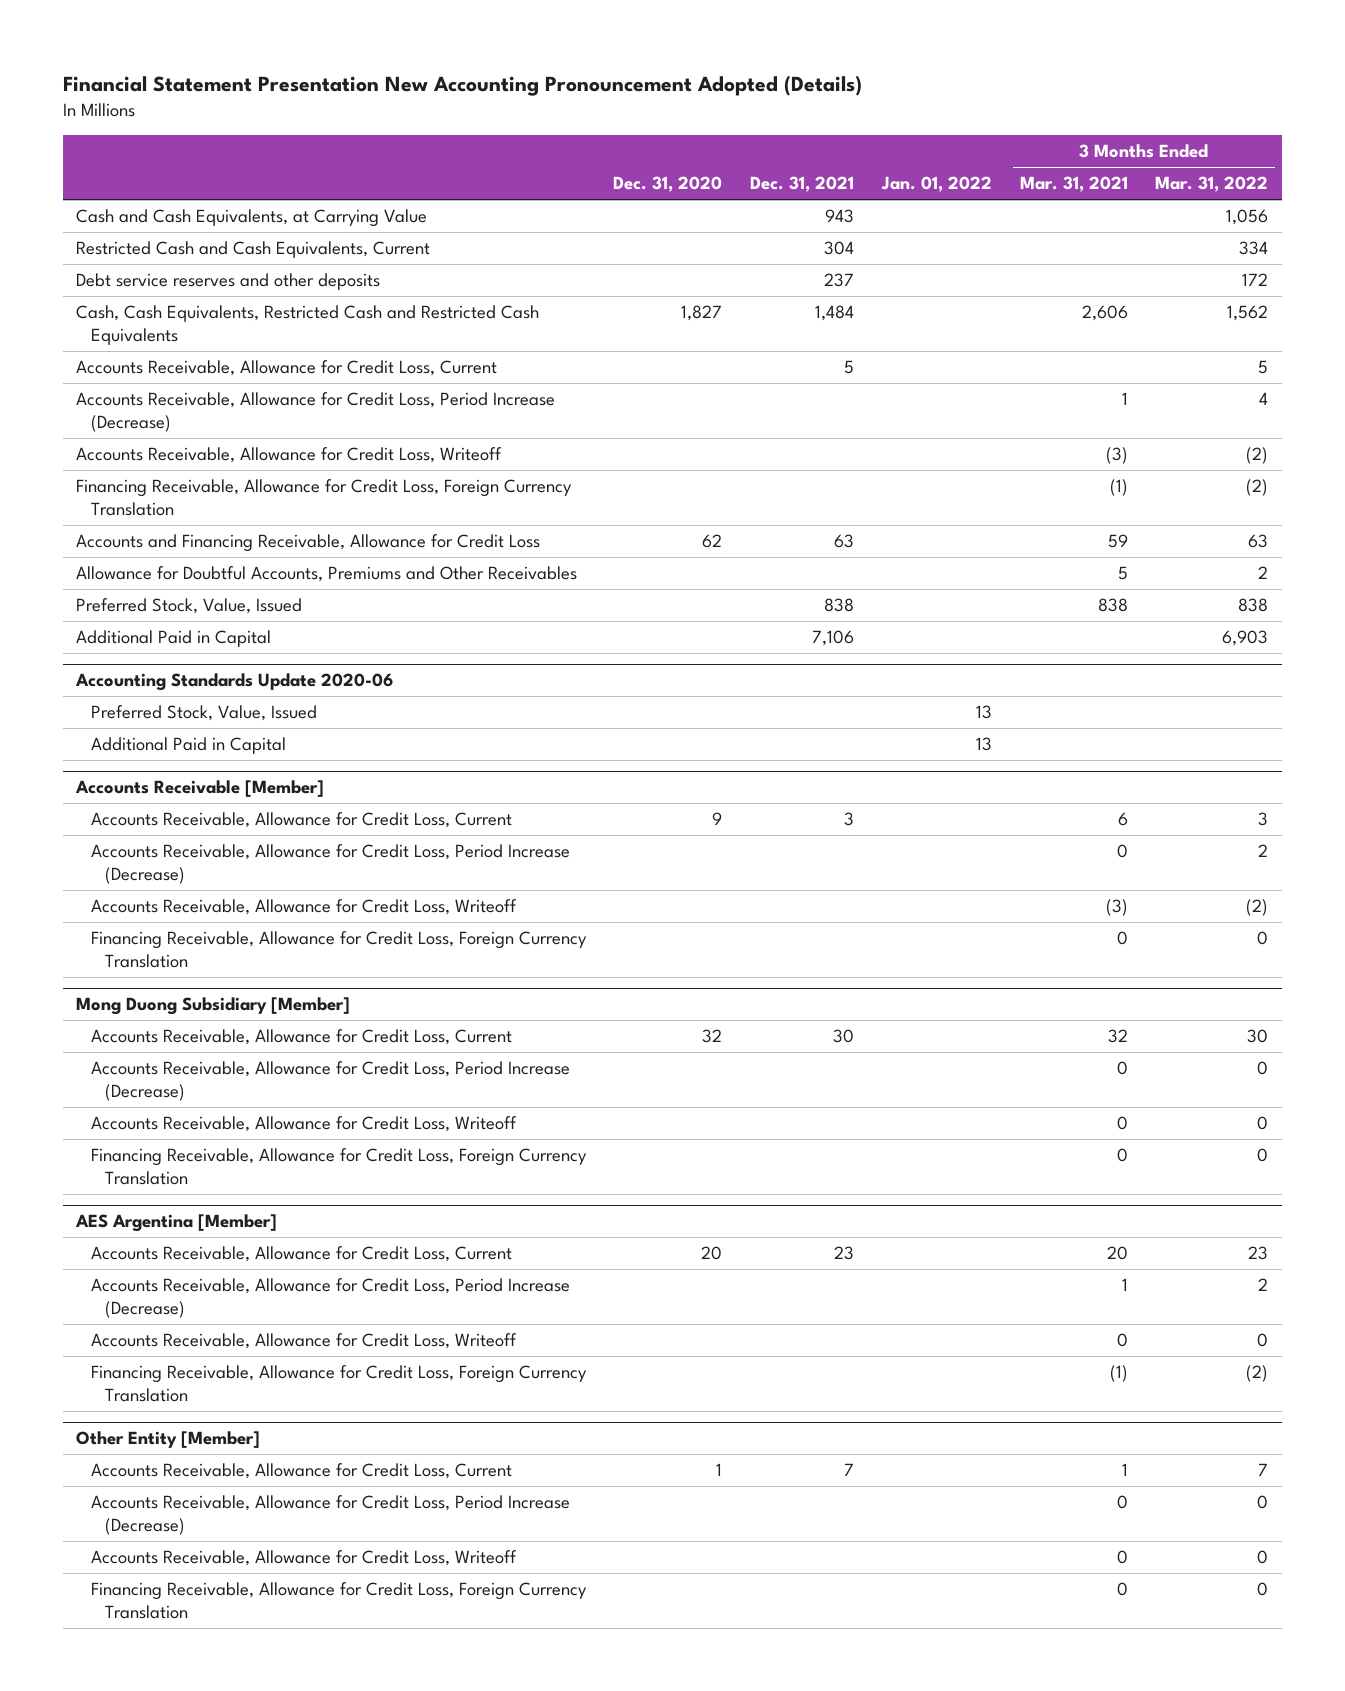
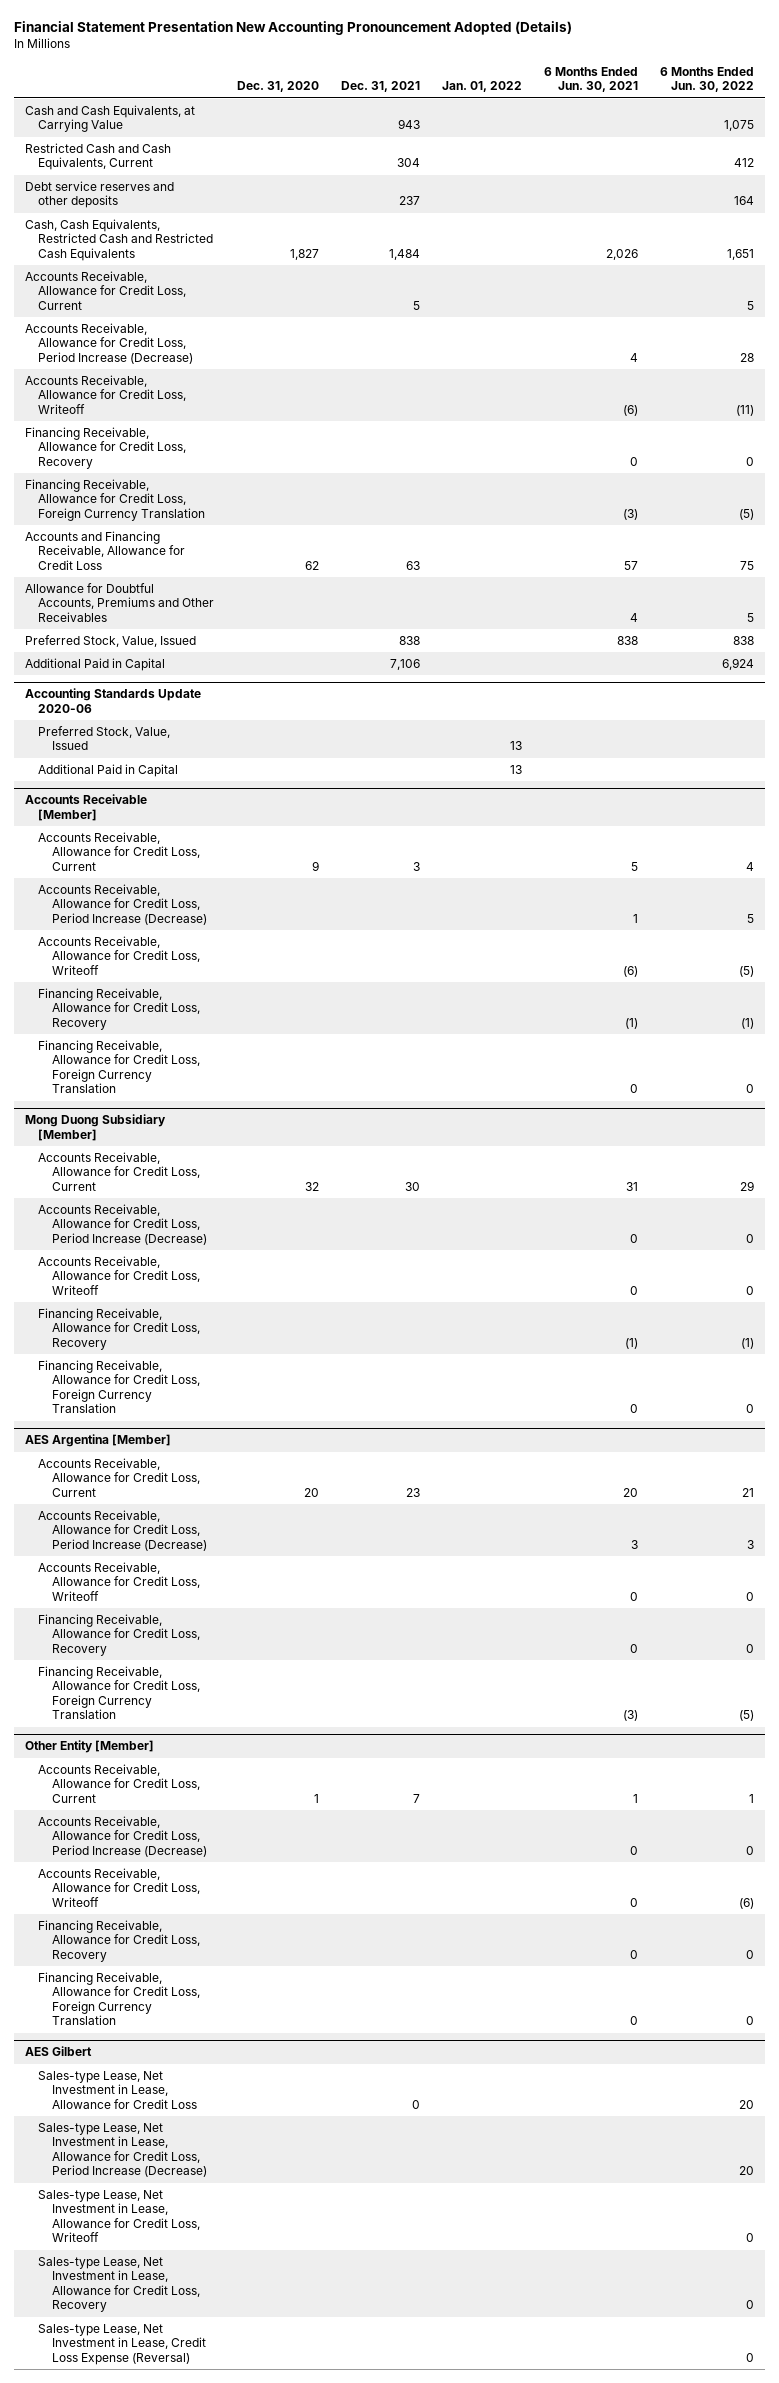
- | Dec. 31, 2020 | Dec. 31, 2021 | Jan. 01, 2022 | 3 Months Ended Mar. 31, 2021 | 3 Months Ended Mar. 31, 2022
+ | Dec. 31, 2020 | Dec. 31, 2021 | Jan. 01, 2022 | 6 Months Ended Jun. 30, 2021 | 6 Months Ended Jun. 30, 2022
+ Financing Receivable, Allowance for Credit Loss, Recovery | | | | 0 | 0
@ Accounts Receivable [Member]
+ Financing Receivable, Allowance for Credit Loss, Recovery | | | | (1) | (1)
@ Mong Duong Subsidiary [Member]
+ Financing Receivable, Allowance for Credit Loss, Recovery | | | | (1) | (1)
@ AES Argentina [Member]
+ Financing Receivable, Allowance for Credit Loss, Recovery | | | | 0 | 0
@ Other Entity [Member]
+ Financing Receivable, Allowance for Credit Loss, Recovery | | | | 0 | 0
+ AES Gilbert
+ Sales-type Lease, Net Investment in Lease, Allowance for Credit Loss | | 0 | | | 20
+ Sales-type Lease, Net Investment in Lease, Allowance for Credit Loss, Period Increase (Decrease) | | | | | 20
+ Sales-type Lease, Net Investment in Lease, Allowance for Credit Loss, Writeoff | | | | | 0
+ Sales-type Lease, Net Investment in Lease, Allowance for Credit Loss, Recovery | | | | | 0
+ Sales-type Lease, Net Investment in Lease, Credit Loss Expense (Reversal) | | | | | 0

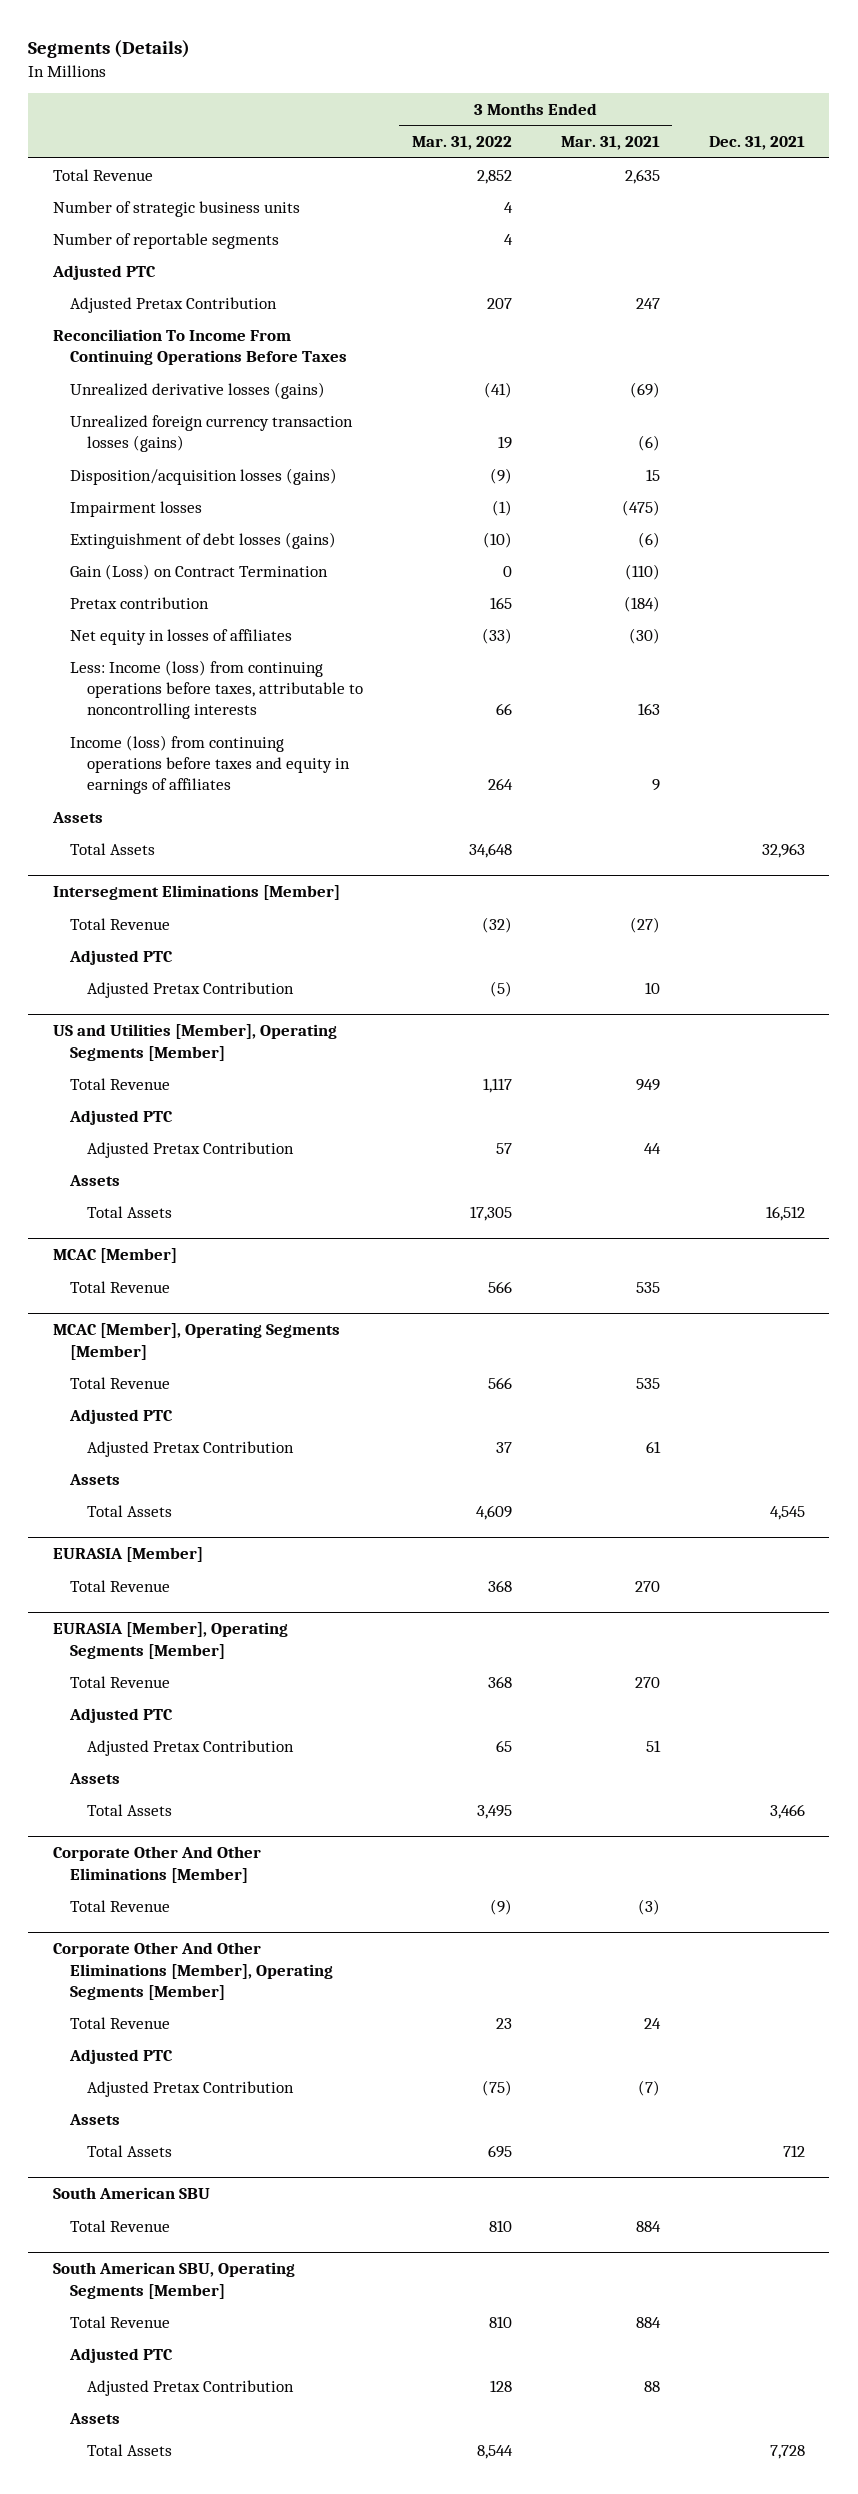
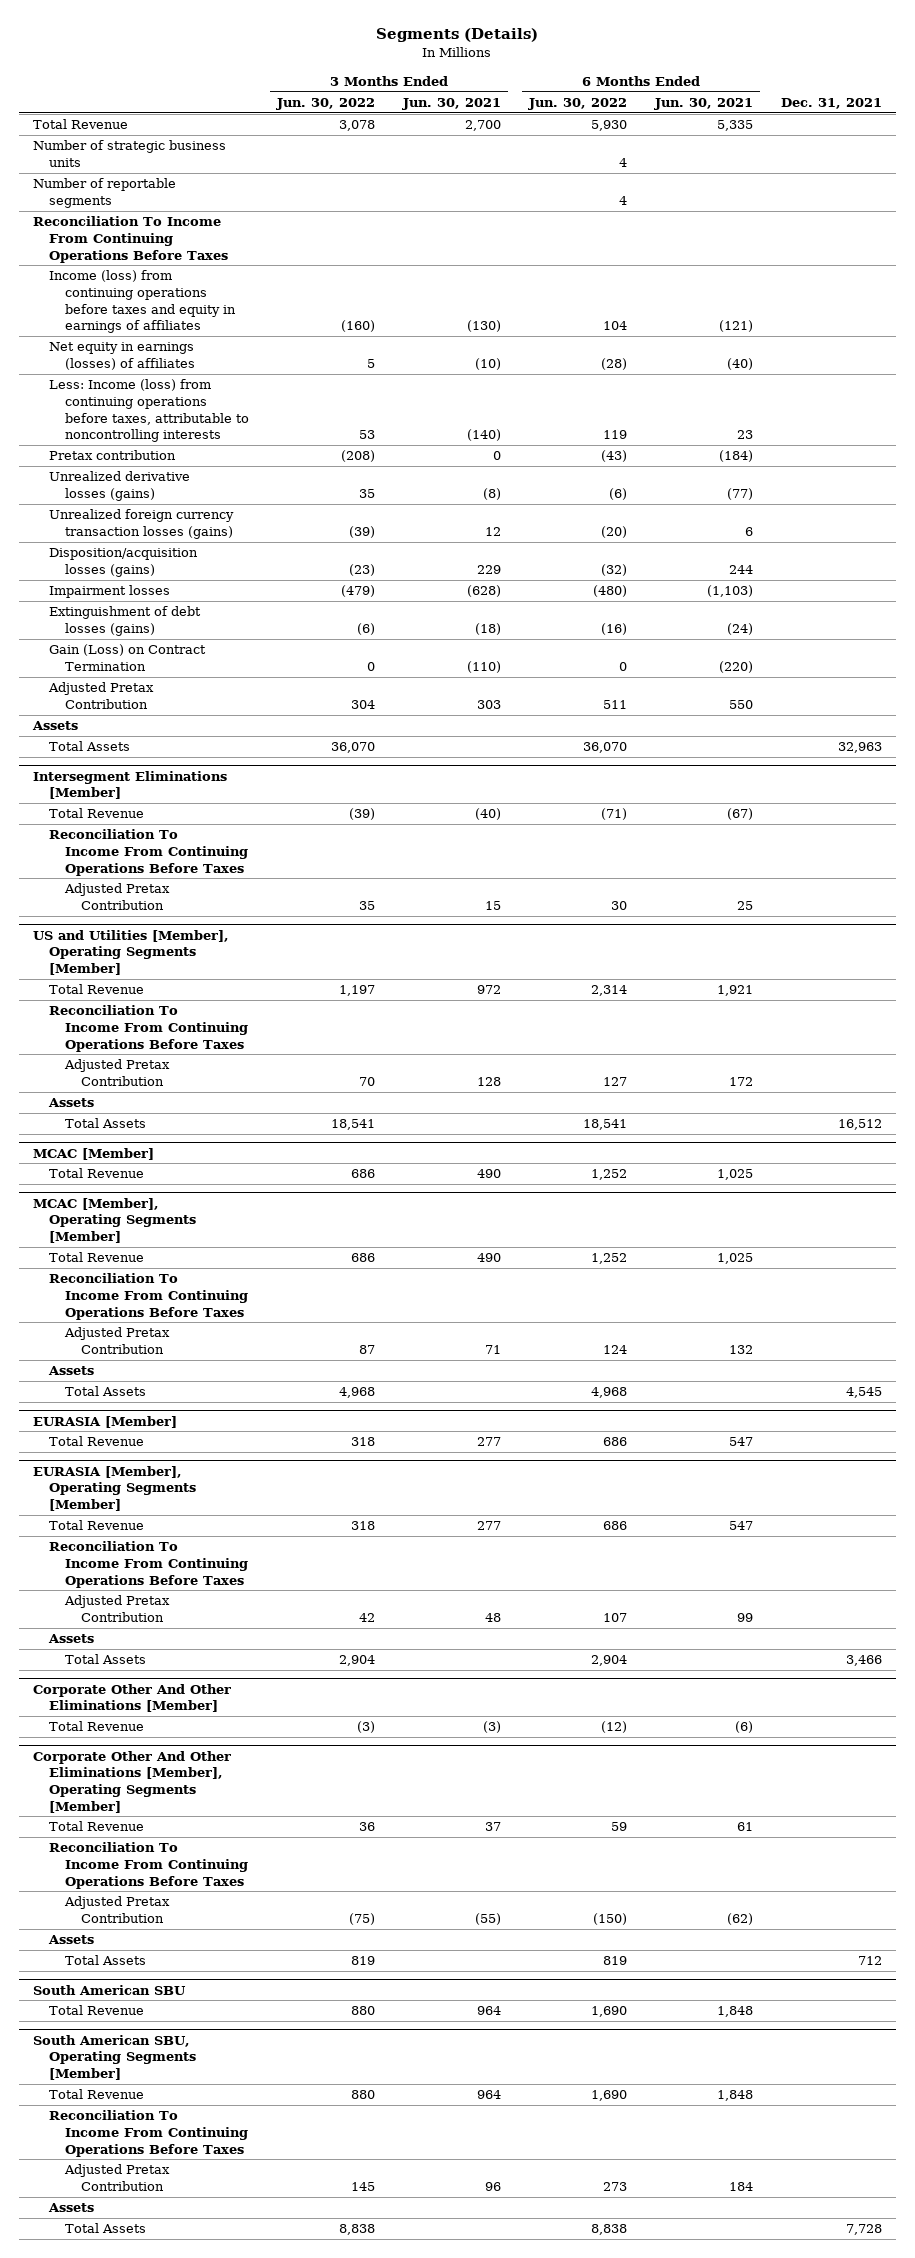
- | 3 Months Ended Mar. 31, 2022 | 3 Months Ended Mar. 31, 2021 | Dec. 31, 2021
+ | 3 Months Ended Jun. 30, 2022 | 3 Months Ended Jun. 30, 2021 | 6 Months Ended Jun. 30, 2022 | 6 Months Ended Jun. 30, 2021 | Dec. 31, 2021
- Adjusted PTC
moved up: Income (loss) from continuing operations before taxes and equity in earnings of affiliates | (160) | (130) | 104 | (121) |
+ Net equity in earnings (losses) of affiliates | 5 | (10) | (28) | (40) |
moved up: Less: Income (loss) from continuing operations before taxes, attributable to noncontrolling interests | 53 | (140) | 119 | 23 |
moved up: Pretax contribution | (208) | 0 | (43) | (184) |
- Net equity in losses of affiliates | (33) | (30) |
moved down: Adjusted Pretax Contribution | 304 | 303 | 511 | 550 |
@ Intersegment Eliminations [Member]
- Adjusted PTC
+ Reconciliation To Income From Continuing Operations Before Taxes
@ US and Utilities [Member], Operating Segments [Member]
- Adjusted PTC
+ Reconciliation To Income From Continuing Operations Before Taxes
@ MCAC [Member], Operating Segments [Member]
- Adjusted PTC
+ Reconciliation To Income From Continuing Operations Before Taxes
@ EURASIA [Member], Operating Segments [Member]
- Adjusted PTC
+ Reconciliation To Income From Continuing Operations Before Taxes
@ Corporate Other And Other Eliminations [Member], Operating Segments [Member]
- Adjusted PTC
+ Reconciliation To Income From Continuing Operations Before Taxes
@ South American SBU, Operating Segments [Member]
- Adjusted PTC
+ Reconciliation To Income From Continuing Operations Before Taxes

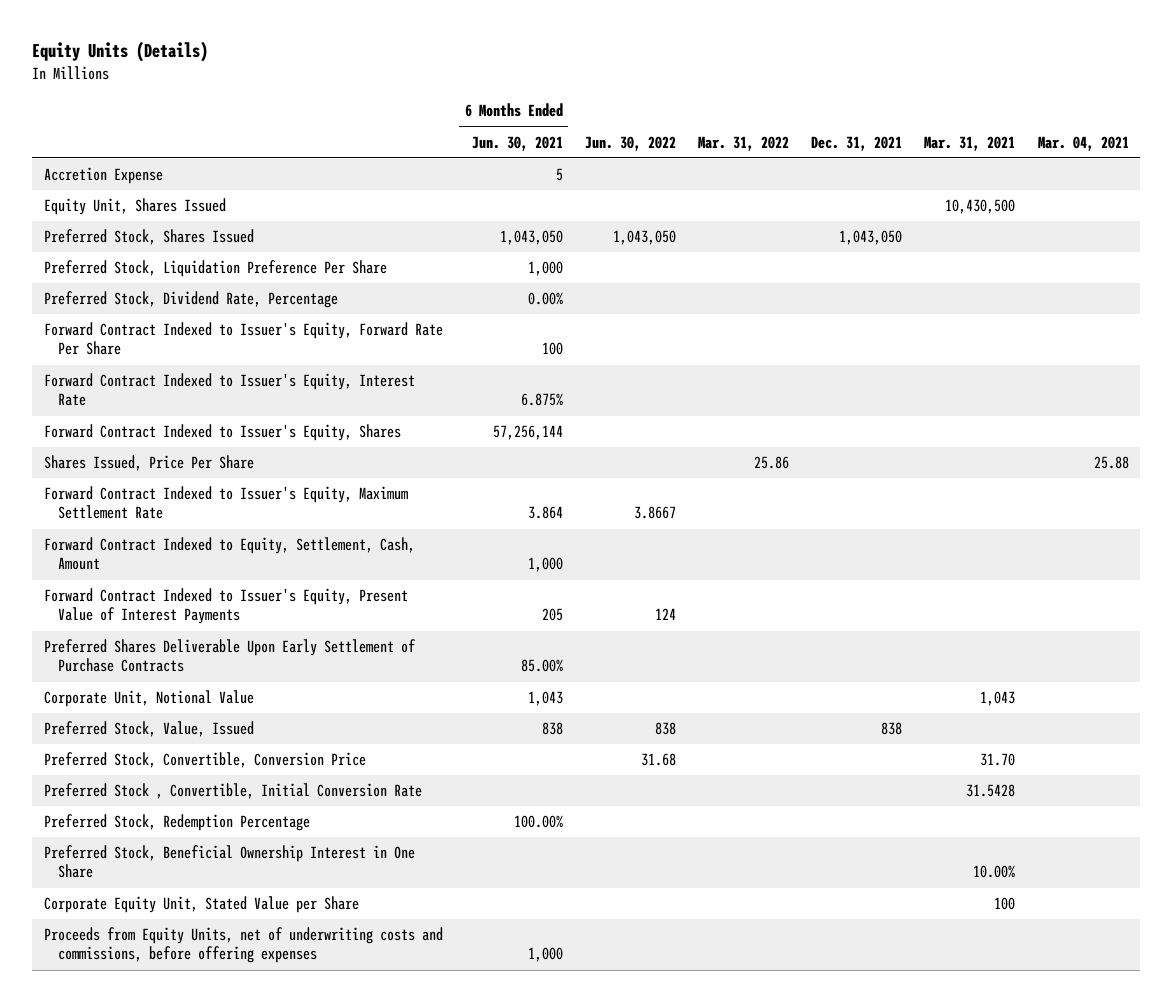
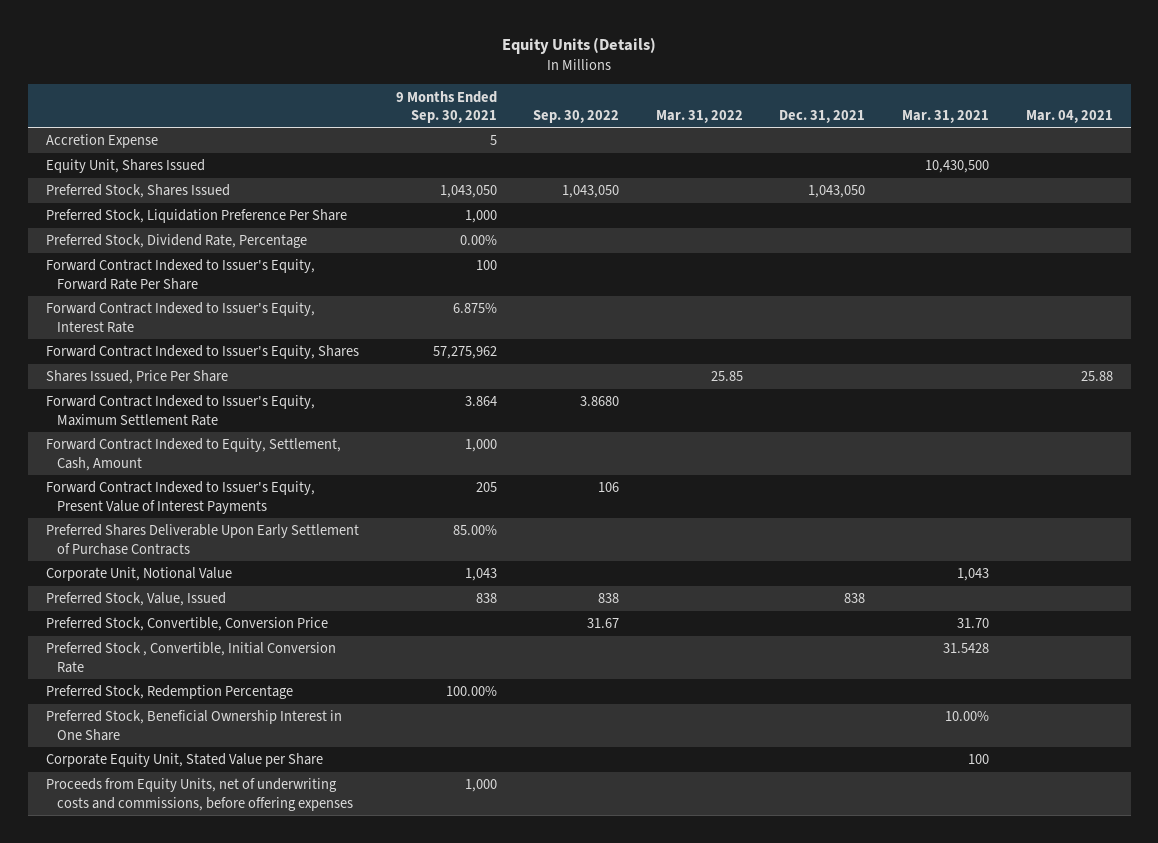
- | 6 Months Ended Jun. 30, 2021 | Jun. 30, 2022 | Mar. 31, 2022 | Dec. 31, 2021 | Mar. 31, 2021 | Mar. 04, 2021
+ | 9 Months Ended Sep. 30, 2021 | Sep. 30, 2022 | Mar. 31, 2022 | Dec. 31, 2021 | Mar. 31, 2021 | Mar. 04, 2021
- Shares Issued, Price Per Share | | | 25.86 | | | 25.88
+ Shares Issued, Price Per Share | | | 25.85 | | | 25.88

